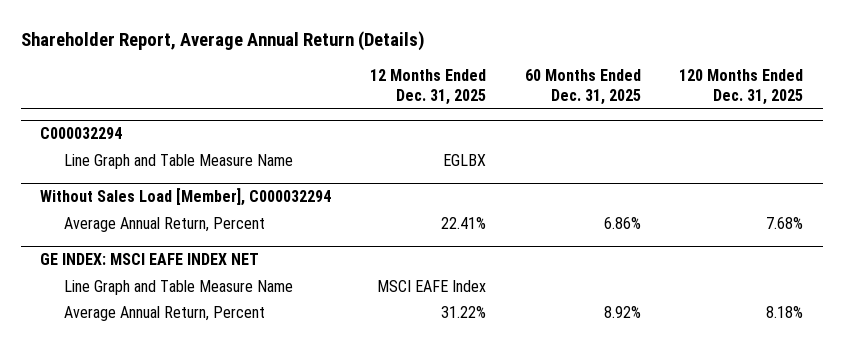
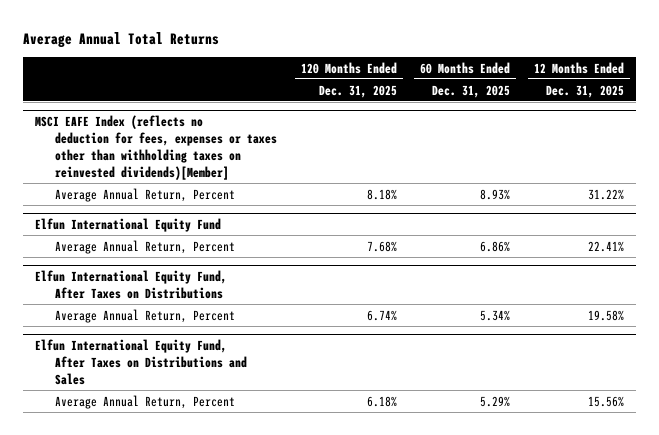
- Shareholder Report, Average Annual Return (Details)
+ Average Annual Total Returns
- | 12 Months Ended Dec. 31, 2025 | 60 Months Ended Dec. 31, 2025 | 120 Months Ended Dec. 31, 2025
+ | 120 Months Ended Dec. 31, 2025 | 60 Months Ended Dec. 31, 2025 | 12 Months Ended Dec. 31, 2025
- C000032294
- Line Graph and Table Measure Name | EGLBX | |
- Without Sales Load [Member], C000032294
+ MSCI EAFE Index (reflects no deduction for fees, expenses or taxes other than withholding taxes on reinvested dividends)[Member]
+ Average Annual Return, Percent | 8.18% | 8.93% | 31.22%
+ Elfun International Equity Fund
- GE INDEX: MSCI EAFE INDEX NET
- Line Graph and Table Measure Name | MSCI EAFE Index | |
- Average Annual Return, Percent | 31.22% | 8.92% | 8.18%
+ Elfun International Equity Fund, After Taxes on Distributions
+ Average Annual Return, Percent | 6.74% | 5.34% | 19.58%
+ Elfun International Equity Fund, After Taxes on Distributions and Sales
+ Average Annual Return, Percent | 6.18% | 5.29% | 15.56%

